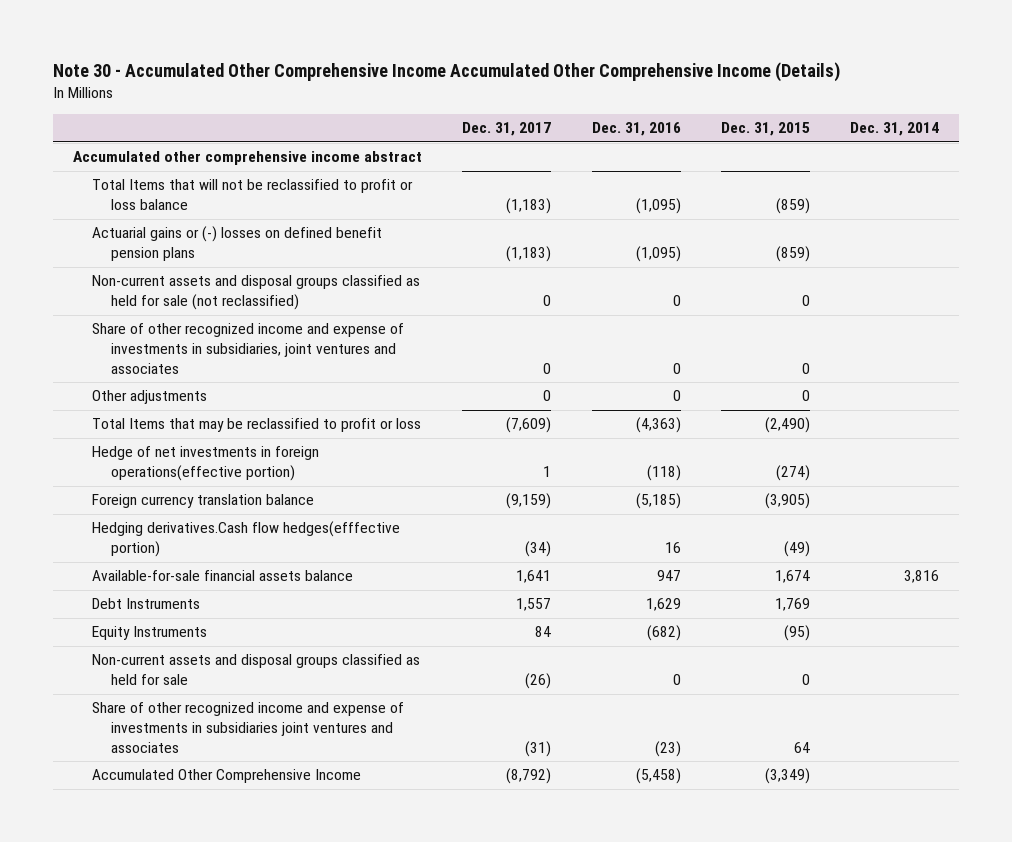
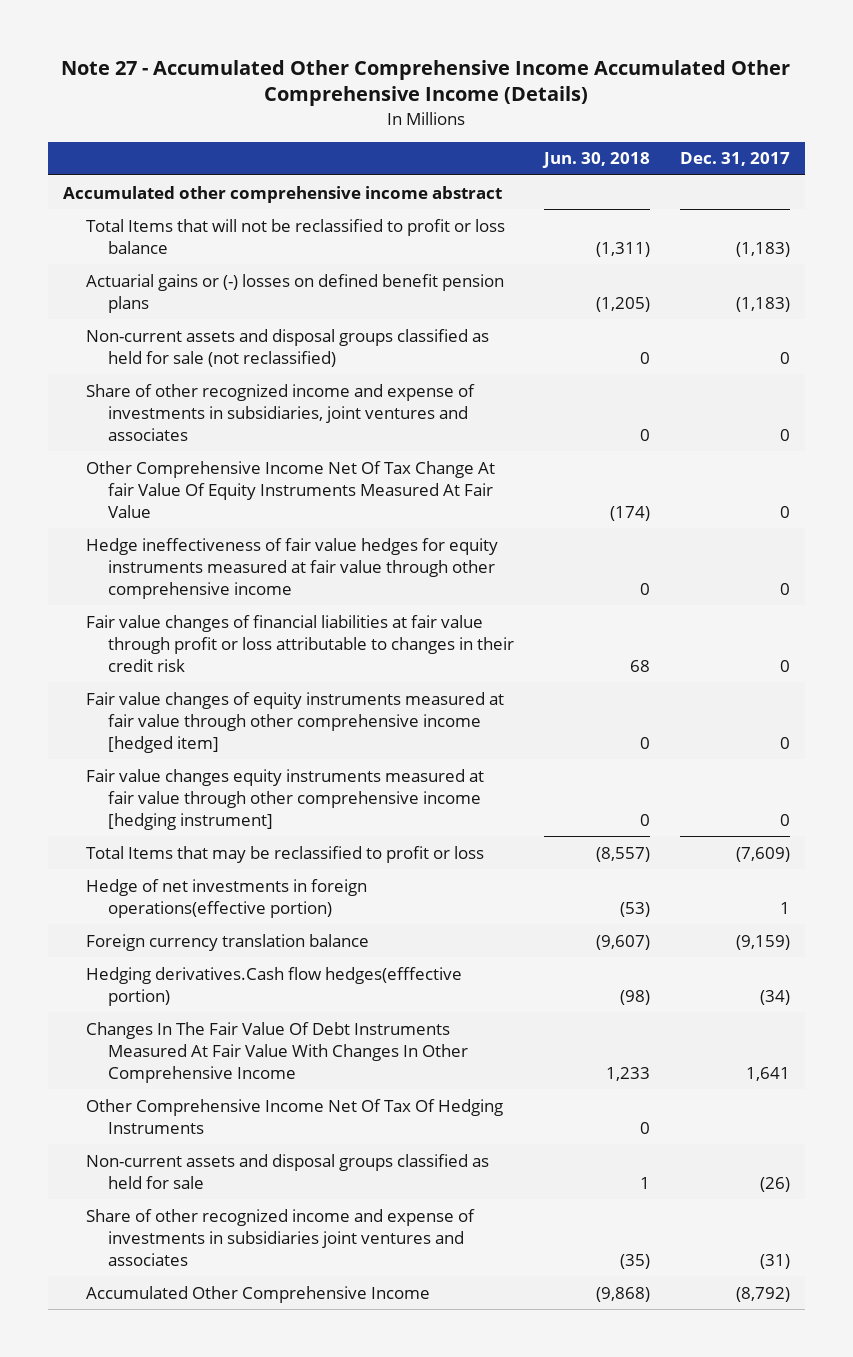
- Note 30 - Accumulated Other Comprehensive Income Accumulated Other Comprehensive Income (Details)
+ Note 27 - Accumulated Other Comprehensive Income Accumulated Other Comprehensive Income (Details)
- | Dec. 31, 2017 | Dec. 31, 2016 | Dec. 31, 2015 | Dec. 31, 2014
+ | Jun. 30, 2018 | Dec. 31, 2017
- Other adjustments | 0 | 0 | 0 |
+ Other Comprehensive Income Net Of Tax Change At fair Value Of Equity Instruments Measured At Fair Value | (174) | 0
+ Hedge ineffectiveness of fair value hedges for equity instruments measured at fair value through other comprehensive income | 0 | 0
+ Fair value changes of financial liabilities at fair value through profit or loss attributable to changes in their credit risk | 68 | 0
+ Fair value changes of equity instruments measured at fair value through other comprehensive income [hedged item] | 0 | 0
+ Fair value changes equity instruments measured at fair value through other comprehensive income [hedging instrument] | 0 | 0
- Available-for-sale financial assets balance | 1,641 | 947 | 1,674 | 3,816
- Debt Instruments | 1,557 | 1,629 | 1,769 |
- Equity Instruments | 84 | (682) | (95) |
+ Changes In The Fair Value Of Debt Instruments Measured At Fair Value With Changes In Other Comprehensive Income | 1,233 | 1,641
+ Other Comprehensive Income Net Of Tax Of Hedging Instruments | 0 |

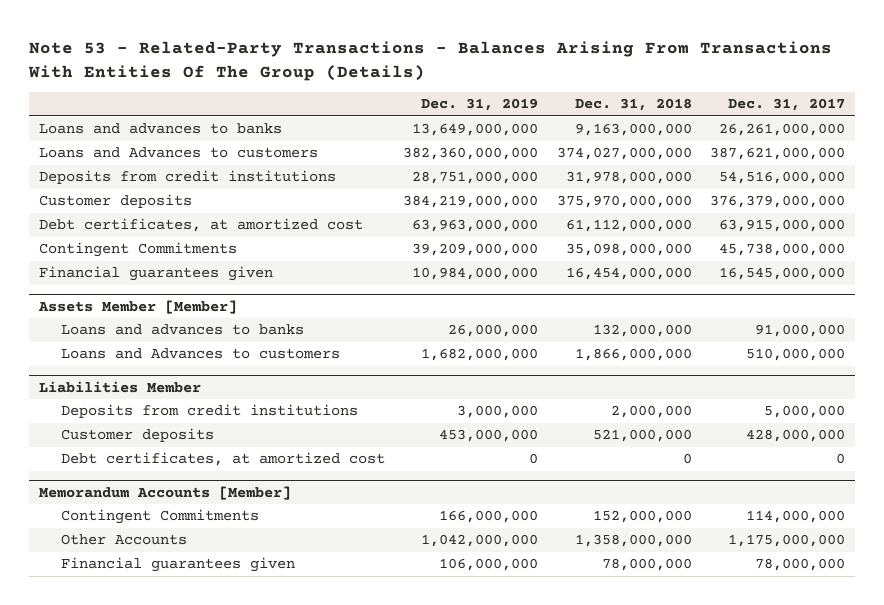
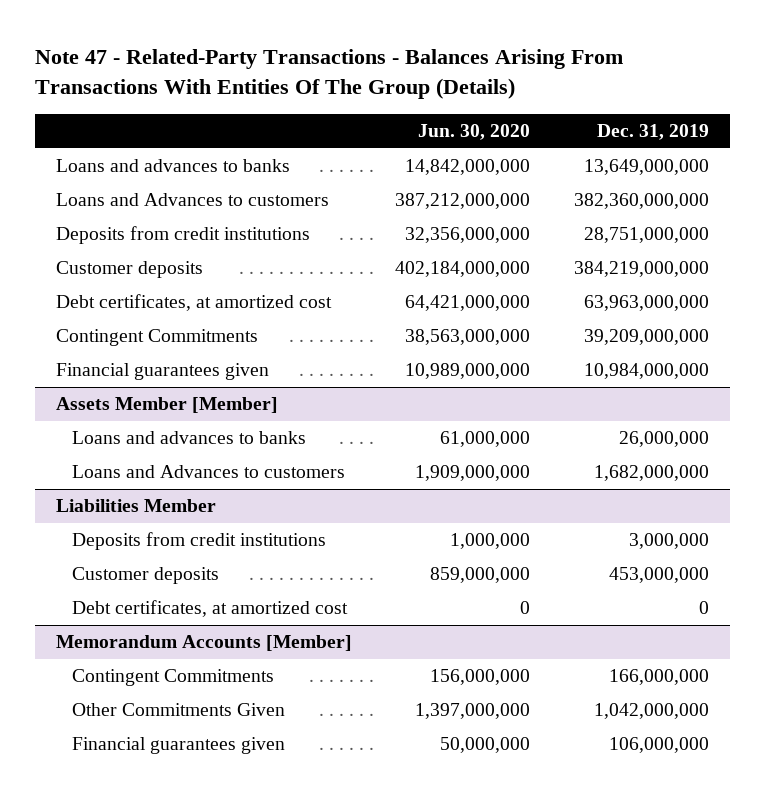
- Note 53 - Related-Party Transactions - Balances Arising From Transactions With Entities Of The Group (Details)
+ Note 47 - Related-Party Transactions - Balances Arising From Transactions With Entities Of The Group (Details)
- | Dec. 31, 2019 | Dec. 31, 2018 | Dec. 31, 2017
+ | Jun. 30, 2020 | Dec. 31, 2019
@ Memorandum Accounts [Member]
- Other Accounts | 1,042,000,000 | 1,358,000,000 | 1,175,000,000
+ Other Commitments Given | 1,397,000,000 | 1,042,000,000

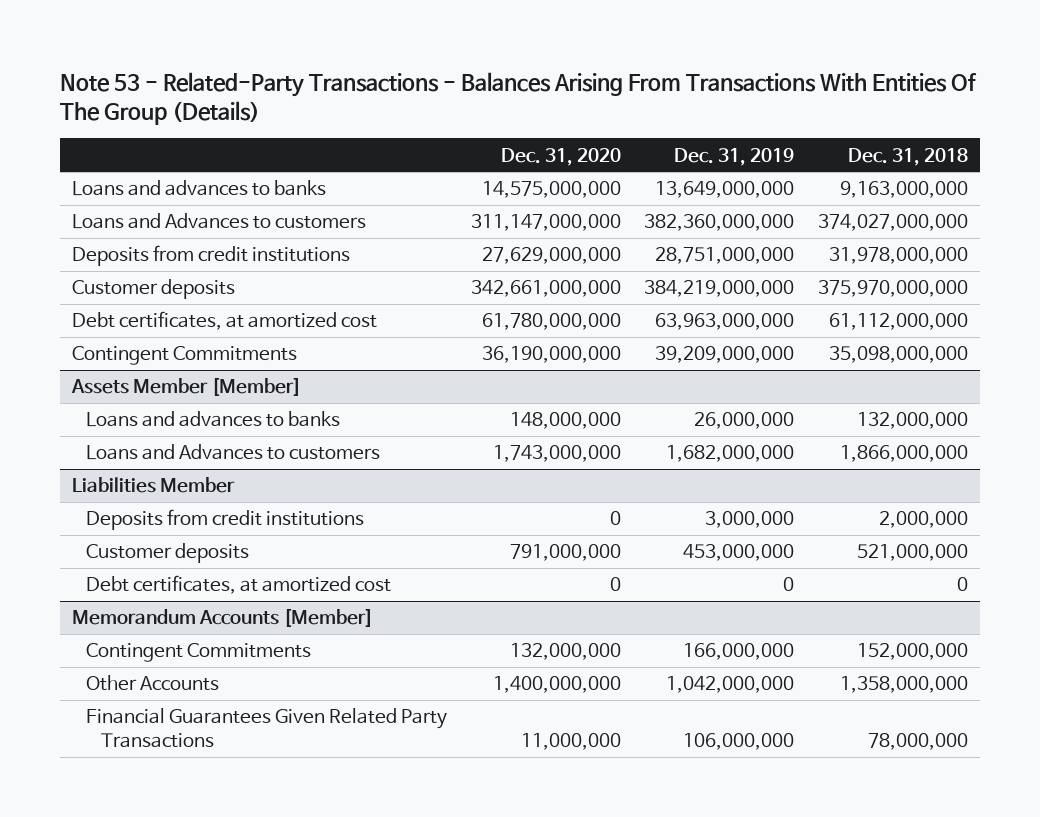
- Note 47 - Related-Party Transactions - Balances Arising From Transactions With Entities Of The Group (Details)
+ Note 53 - Related-Party Transactions - Balances Arising From Transactions With Entities Of The Group (Details)
- | Jun. 30, 2020 | Dec. 31, 2019
+ | Dec. 31, 2020 | Dec. 31, 2019 | Dec. 31, 2018
- Financial guarantees given | 10,989,000,000 | 10,984,000,000
@ Memorandum Accounts [Member]
- Other Commitments Given | 1,397,000,000 | 1,042,000,000
- Financial guarantees given | 50,000,000 | 106,000,000
+ Other Accounts | 1,400,000,000 | 1,042,000,000 | 1,358,000,000
+ Financial Guarantees Given Related Party Transactions | 11,000,000 | 106,000,000 | 78,000,000

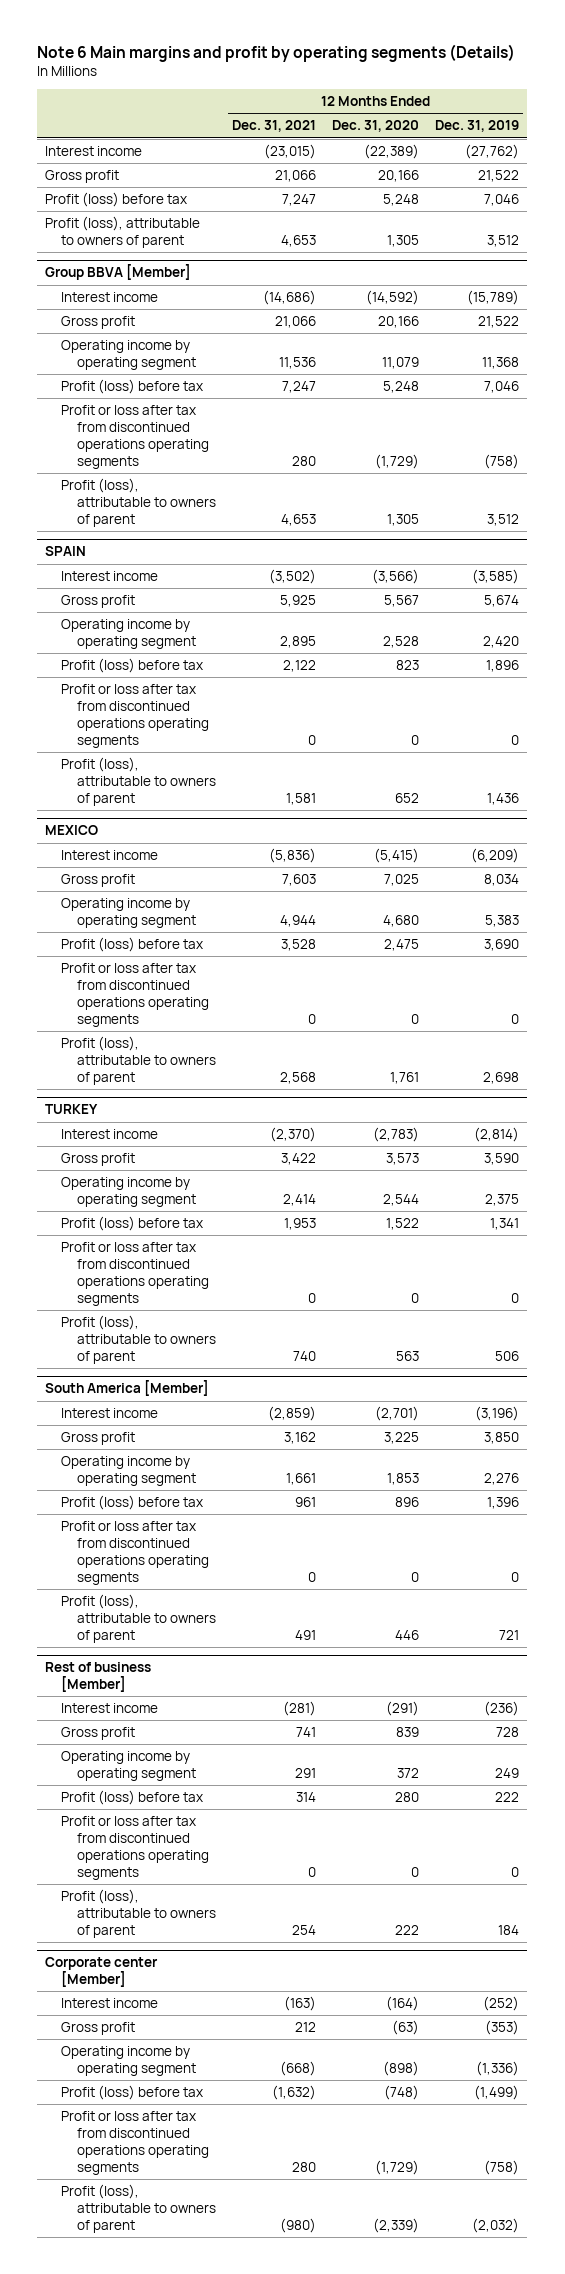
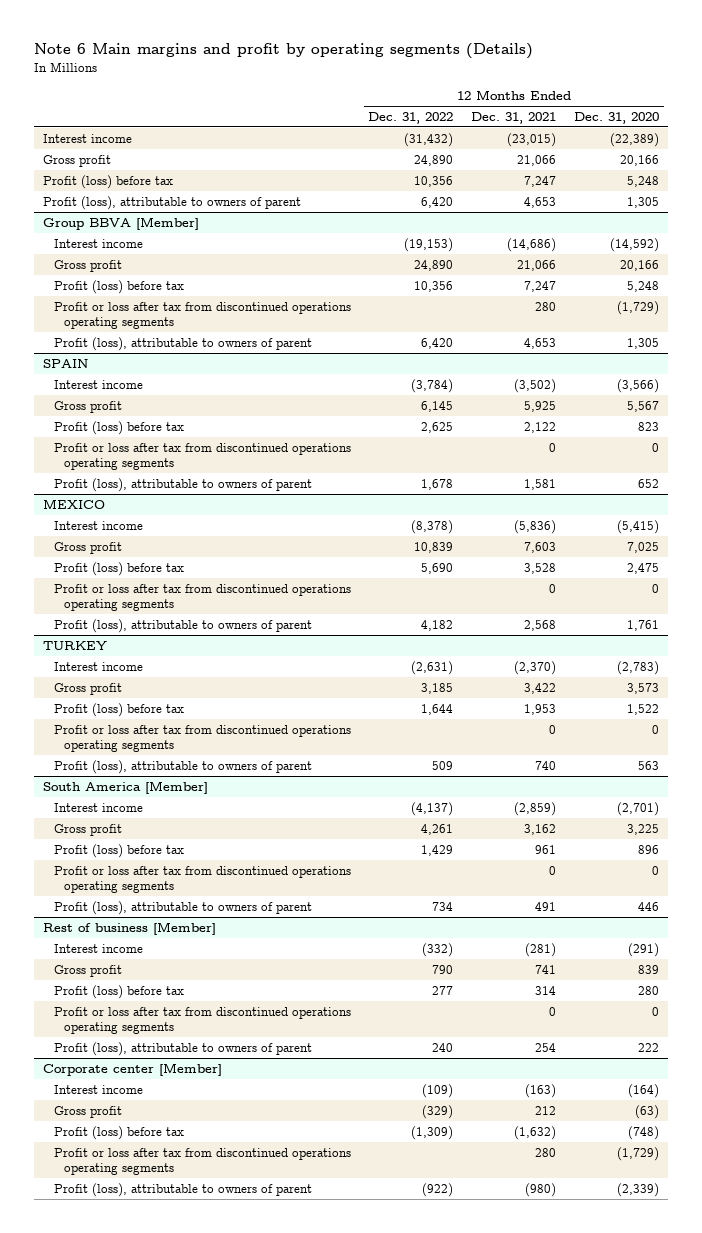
- | 12 Months Ended Dec. 31, 2021 | 12 Months Ended Dec. 31, 2020 | 12 Months Ended Dec. 31, 2019
+ | 12 Months Ended Dec. 31, 2022 | 12 Months Ended Dec. 31, 2021 | 12 Months Ended Dec. 31, 2020
@ Group BBVA [Member]
- Operating income by operating segment | 11,536 | 11,079 | 11,368
@ SPAIN
- Operating income by operating segment | 2,895 | 2,528 | 2,420
@ MEXICO
- Operating income by operating segment | 4,944 | 4,680 | 5,383
@ TURKEY
- Operating income by operating segment | 2,414 | 2,544 | 2,375
@ South America [Member]
- Operating income by operating segment | 1,661 | 1,853 | 2,276
@ Rest of business [Member]
- Operating income by operating segment | 291 | 372 | 249
@ Corporate center [Member]
- Operating income by operating segment | (668) | (898) | (1,336)

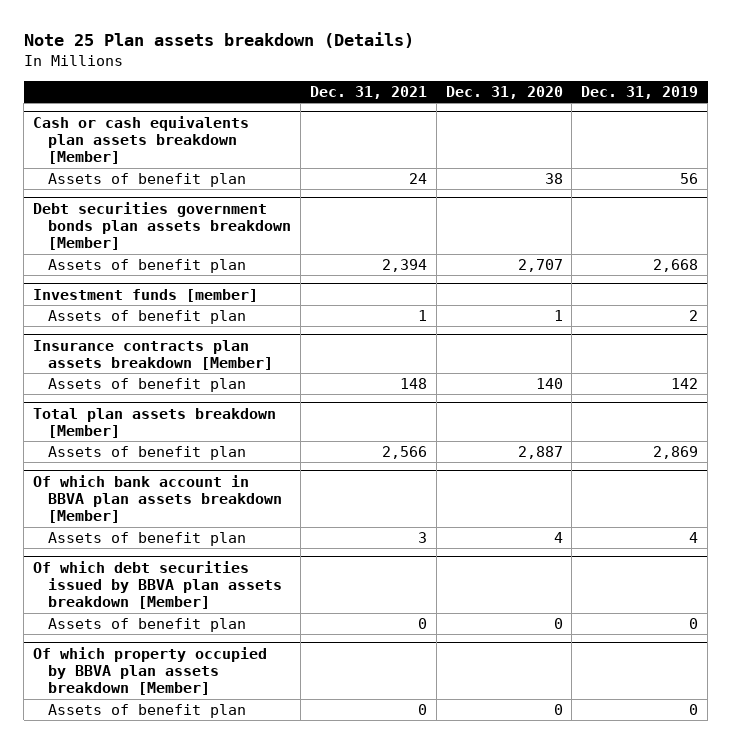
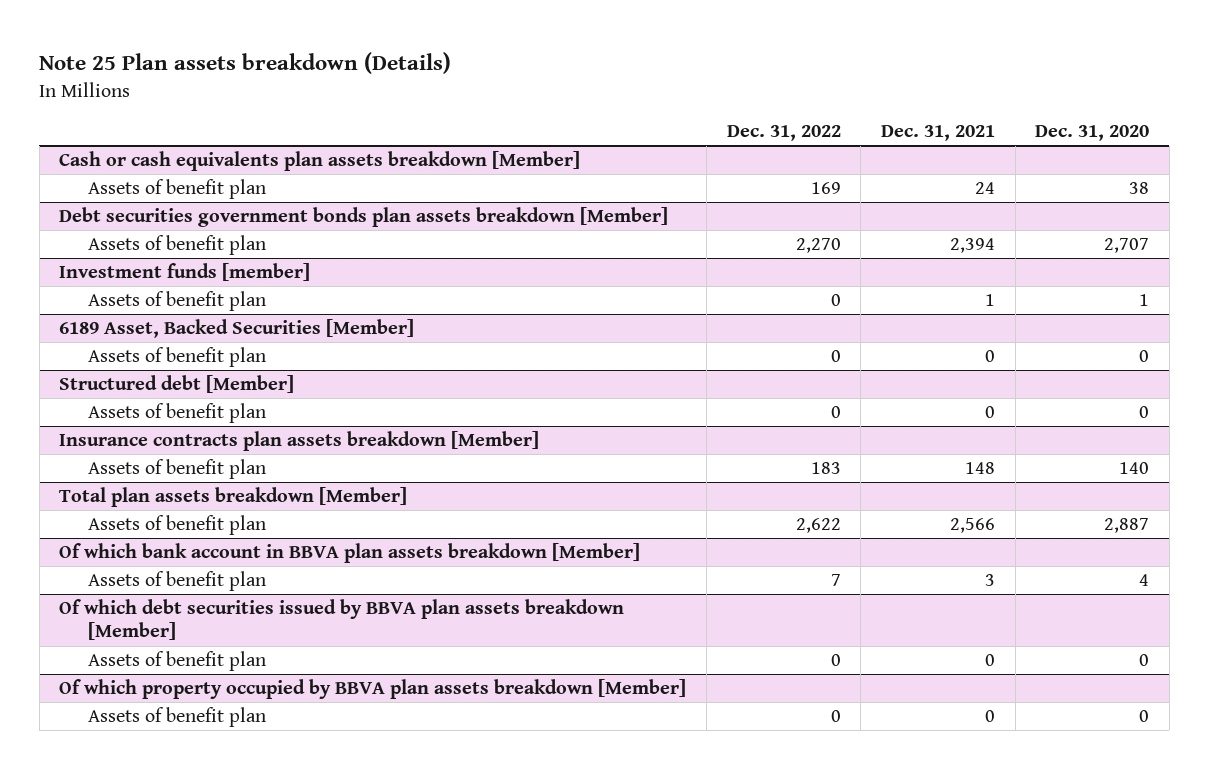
- | Dec. 31, 2021 | Dec. 31, 2020 | Dec. 31, 2019
+ | Dec. 31, 2022 | Dec. 31, 2021 | Dec. 31, 2020
+ 6189 Asset, Backed Securities [Member]
+ Assets of benefit plan | 0 | 0 | 0
+ Structured debt [Member]
+ Assets of benefit plan | 0 | 0 | 0

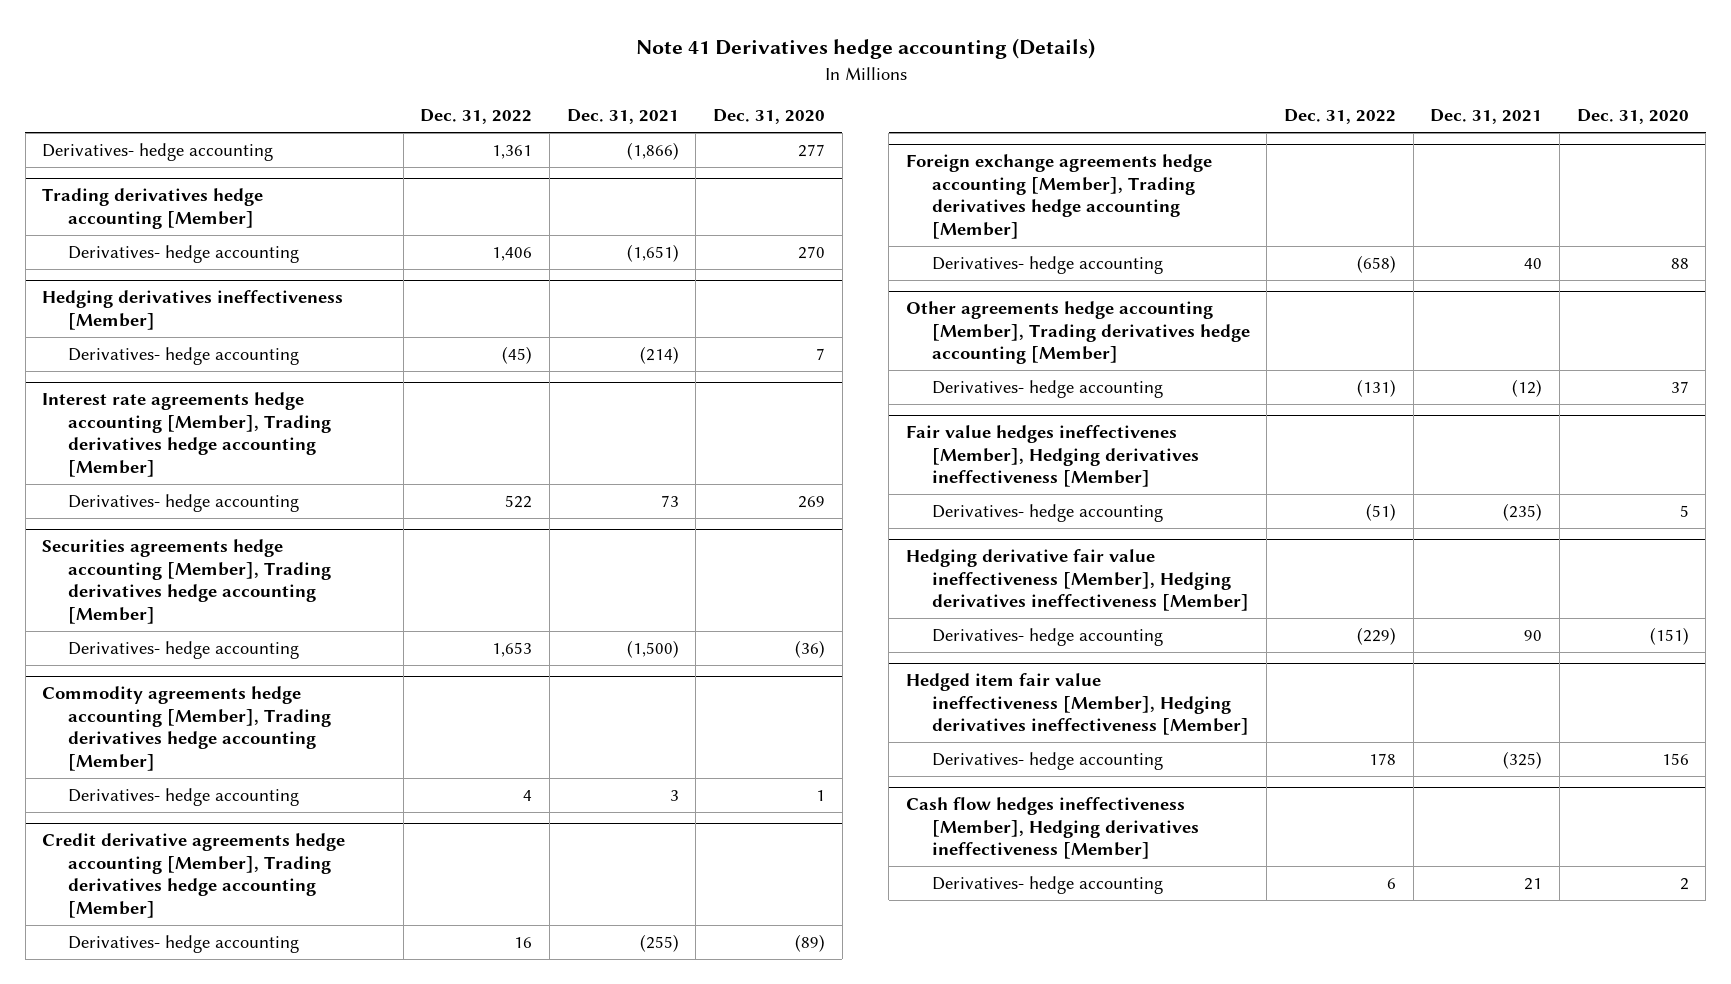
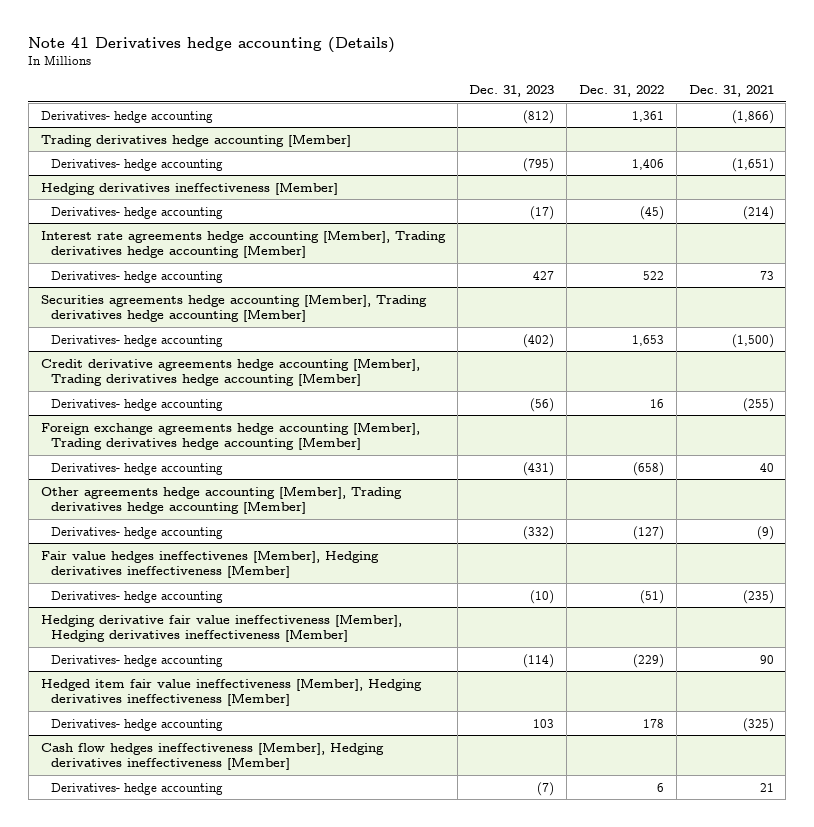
- | Dec. 31, 2022 | Dec. 31, 2021 | Dec. 31, 2020
+ | Dec. 31, 2023 | Dec. 31, 2022 | Dec. 31, 2021
- Commodity agreements hedge accounting [Member], Trading derivatives hedge accounting [Member]
- Derivatives- hedge accounting | 4 | 3 | 1
@ Other agreements hedge accounting [Member], Trading derivatives hedge accounting [Member]
- Derivatives- hedge accounting | (131) | (12) | 37
+ Derivatives- hedge accounting | (332) | (127) | (9)

